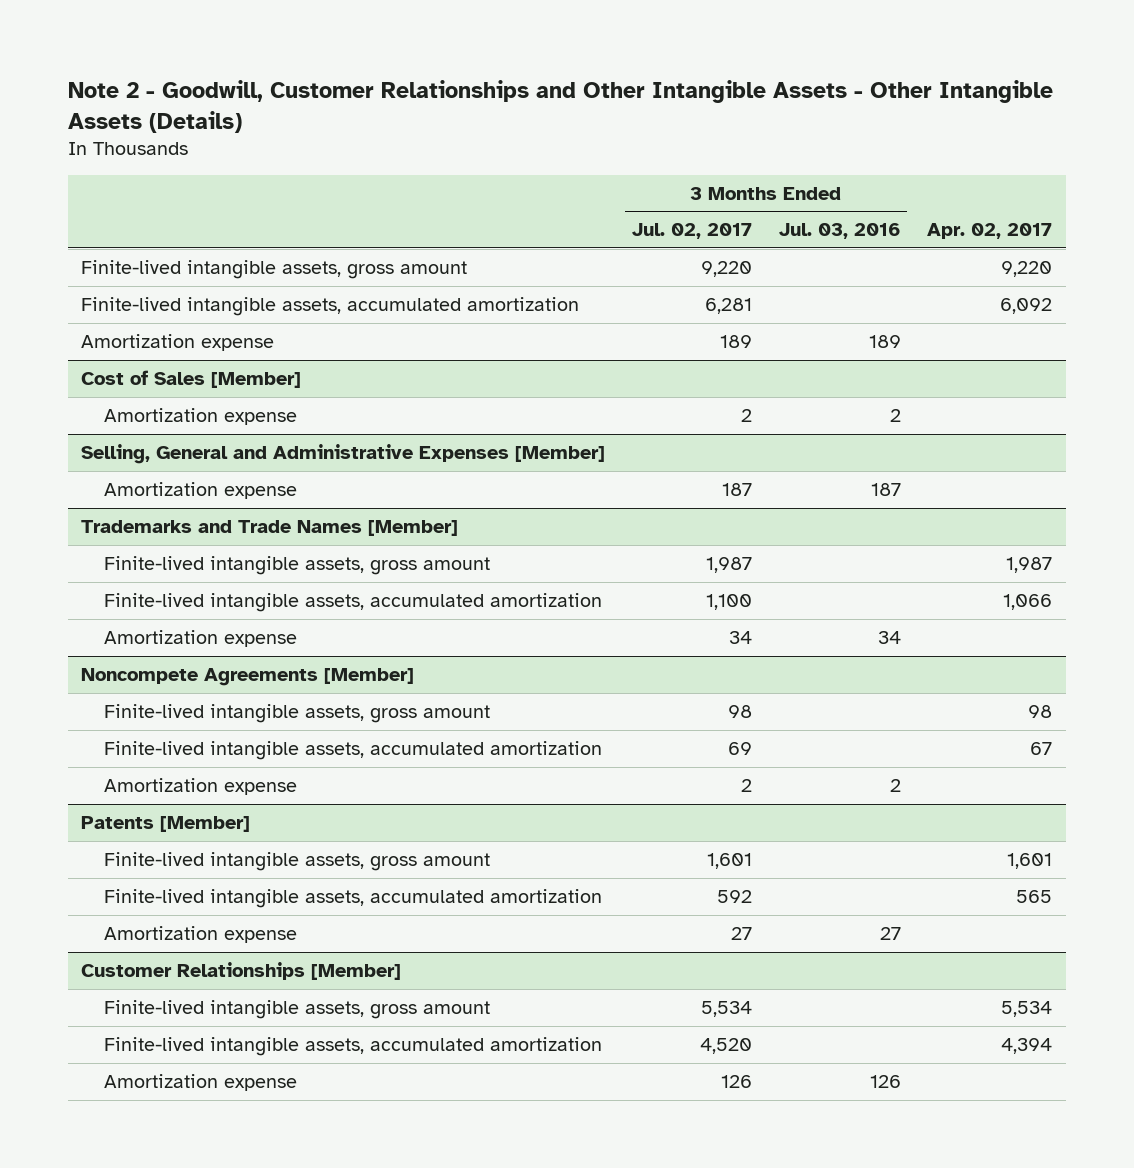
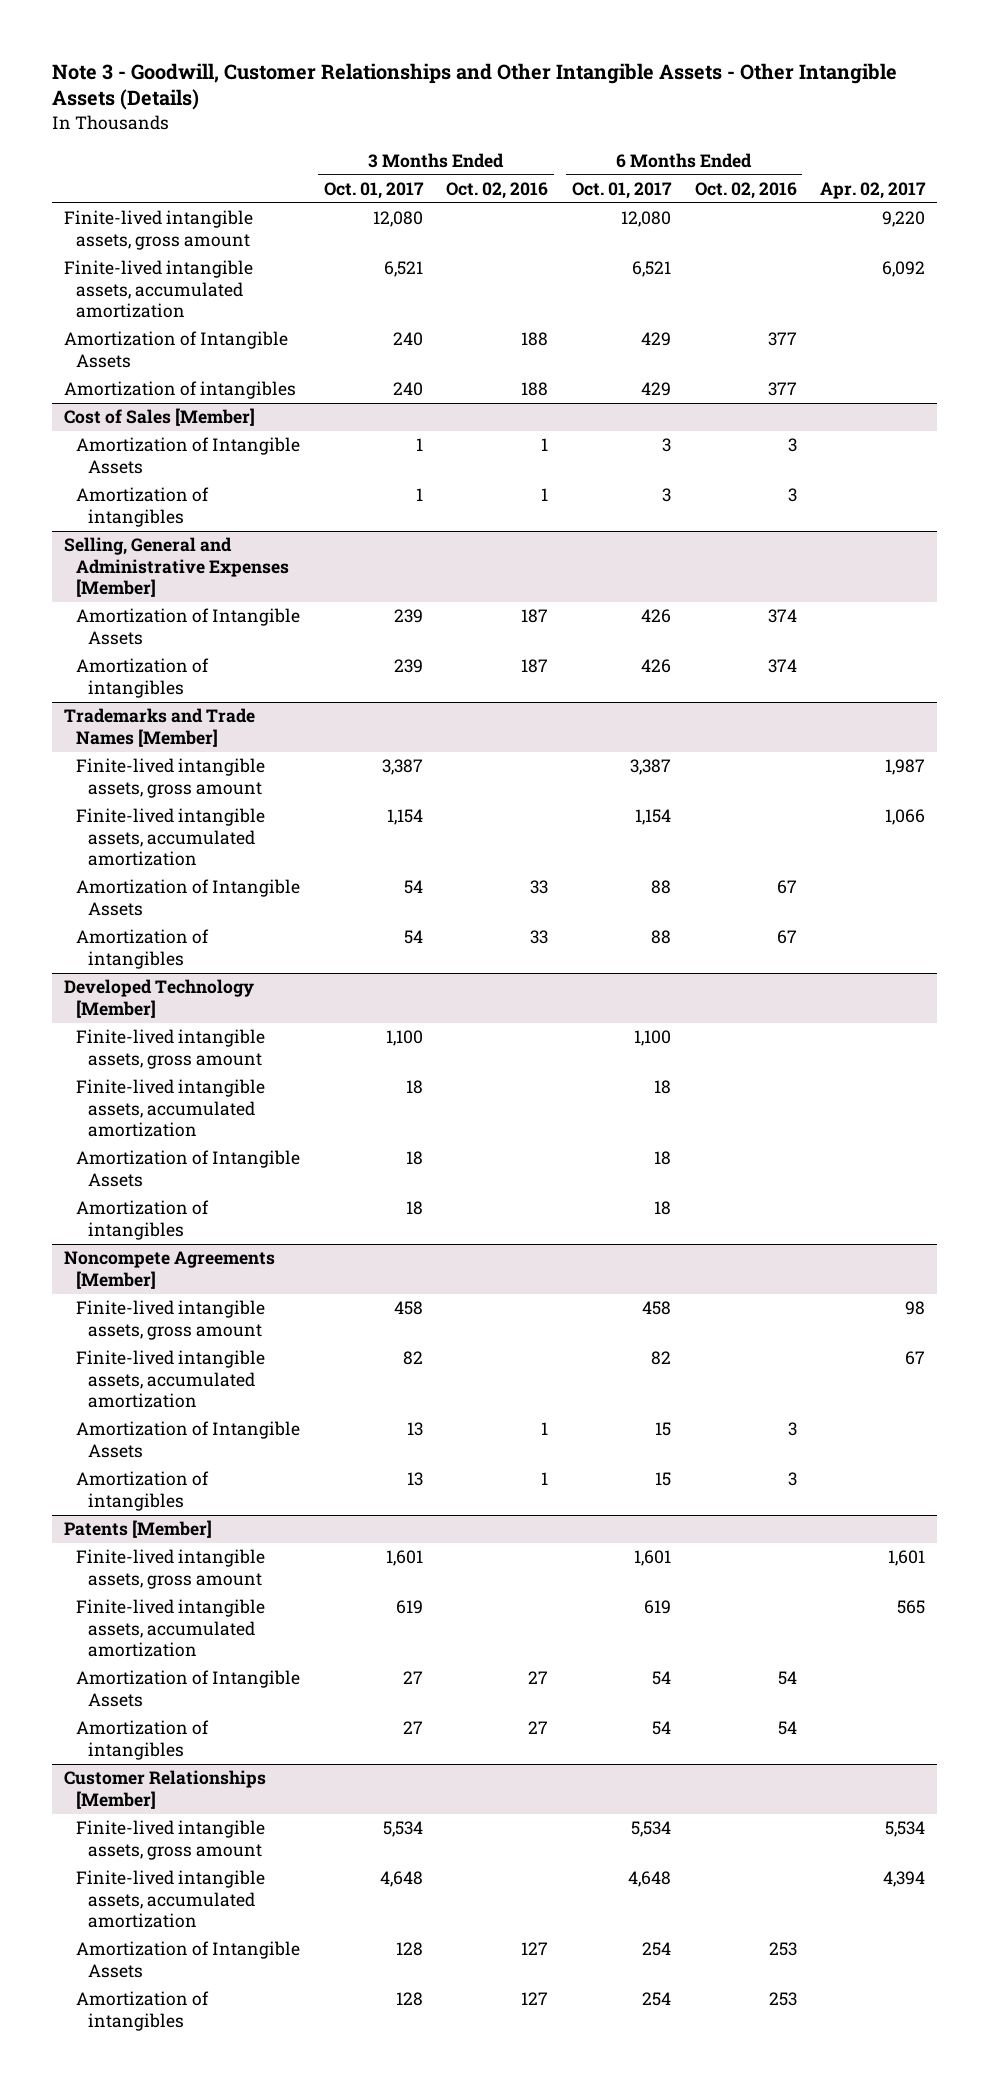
- Note 2 - Goodwill, Customer Relationships and Other Intangible Assets - Other Intangible Assets (Details)
+ Note 3 - Goodwill, Customer Relationships and Other Intangible Assets - Other Intangible Assets (Details)
- | 3 Months Ended Jul. 02, 2017 | 3 Months Ended Jul. 03, 2016 | Apr. 02, 2017
+ | 3 Months Ended Oct. 01, 2017 | 3 Months Ended Oct. 02, 2016 | 6 Months Ended Oct. 01, 2017 | 6 Months Ended Oct. 02, 2016 | Apr. 02, 2017
- Amortization expense | 189 | 189 |
+ Amortization of Intangible Assets | 240 | 188 | 429 | 377 |
+ Amortization of intangibles | 240 | 188 | 429 | 377 |
@ Cost of Sales [Member]
- Amortization expense | 2 | 2 |
+ Amortization of Intangible Assets | 1 | 1 | 3 | 3 |
+ Amortization of intangibles | 1 | 1 | 3 | 3 |
@ Selling, General and Administrative Expenses [Member]
- Amortization expense | 187 | 187 |
+ Amortization of Intangible Assets | 239 | 187 | 426 | 374 |
+ Amortization of intangibles | 239 | 187 | 426 | 374 |
@ Trademarks and Trade Names [Member]
- Amortization expense | 34 | 34 |
+ Amortization of Intangible Assets | 54 | 33 | 88 | 67 |
+ Amortization of intangibles | 54 | 33 | 88 | 67 |
+ Developed Technology [Member]
+ Finite-lived intangible assets, gross amount | 1,100 | | 1,100 | |
+ Finite-lived intangible assets, accumulated amortization | 18 | | 18 | |
+ Amortization of Intangible Assets | 18 | | 18 | |
+ Amortization of intangibles | 18 | | 18 | |
@ Noncompete Agreements [Member]
- Amortization expense | 2 | 2 |
+ Amortization of Intangible Assets | 13 | 1 | 15 | 3 |
+ Amortization of intangibles | 13 | 1 | 15 | 3 |
@ Patents [Member]
- Amortization expense | 27 | 27 |
+ Amortization of Intangible Assets | 27 | 27 | 54 | 54 |
+ Amortization of intangibles | 27 | 27 | 54 | 54 |
@ Customer Relationships [Member]
- Amortization expense | 126 | 126 |
+ Amortization of Intangible Assets | 128 | 127 | 254 | 253 |
+ Amortization of intangibles | 128 | 127 | 254 | 253 |

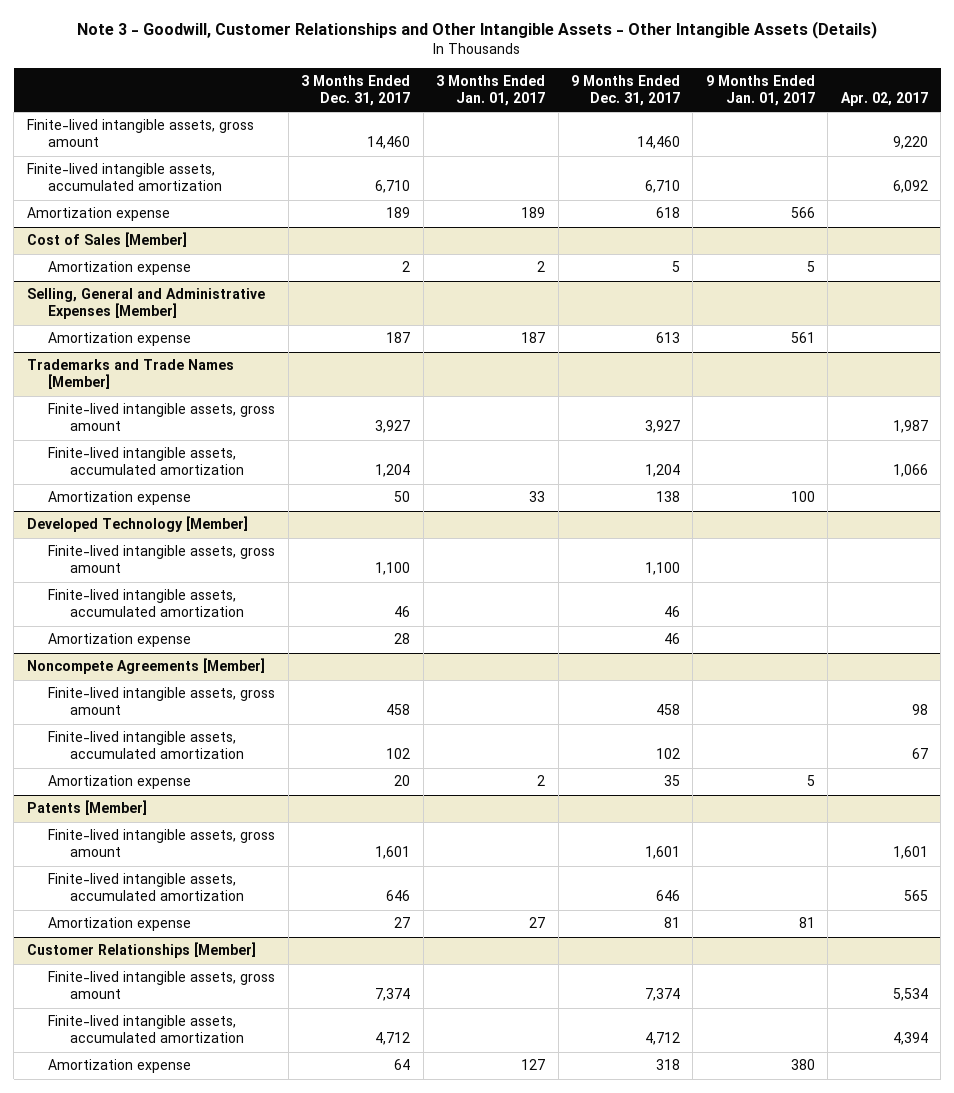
- | 3 Months Ended Oct. 01, 2017 | 3 Months Ended Oct. 02, 2016 | 6 Months Ended Oct. 01, 2017 | 6 Months Ended Oct. 02, 2016 | Apr. 02, 2017
+ | 3 Months Ended Dec. 31, 2017 | 3 Months Ended Jan. 01, 2017 | 9 Months Ended Dec. 31, 2017 | 9 Months Ended Jan. 01, 2017 | Apr. 02, 2017
- Amortization of Intangible Assets | 240 | 188 | 429 | 377 |
- Amortization of intangibles | 240 | 188 | 429 | 377 |
+ Amortization expense | 189 | 189 | 618 | 566 |
@ Cost of Sales [Member]
- Amortization of Intangible Assets | 1 | 1 | 3 | 3 |
- Amortization of intangibles | 1 | 1 | 3 | 3 |
+ Amortization expense | 2 | 2 | 5 | 5 |
@ Selling, General and Administrative Expenses [Member]
- Amortization of Intangible Assets | 239 | 187 | 426 | 374 |
- Amortization of intangibles | 239 | 187 | 426 | 374 |
+ Amortization expense | 187 | 187 | 613 | 561 |
@ Trademarks and Trade Names [Member]
- Amortization of Intangible Assets | 54 | 33 | 88 | 67 |
- Amortization of intangibles | 54 | 33 | 88 | 67 |
+ Amortization expense | 50 | 33 | 138 | 100 |
@ Developed Technology [Member]
- Amortization of Intangible Assets | 18 | | 18 | |
- Amortization of intangibles | 18 | | 18 | |
+ Amortization expense | 28 | | 46 | |
@ Noncompete Agreements [Member]
- Amortization of Intangible Assets | 13 | 1 | 15 | 3 |
- Amortization of intangibles | 13 | 1 | 15 | 3 |
+ Amortization expense | 20 | 2 | 35 | 5 |
@ Patents [Member]
- Amortization of Intangible Assets | 27 | 27 | 54 | 54 |
- Amortization of intangibles | 27 | 27 | 54 | 54 |
+ Amortization expense | 27 | 27 | 81 | 81 |
@ Customer Relationships [Member]
- Amortization of Intangible Assets | 128 | 127 | 254 | 253 |
- Amortization of intangibles | 128 | 127 | 254 | 253 |
+ Amortization expense | 64 | 127 | 318 | 380 |

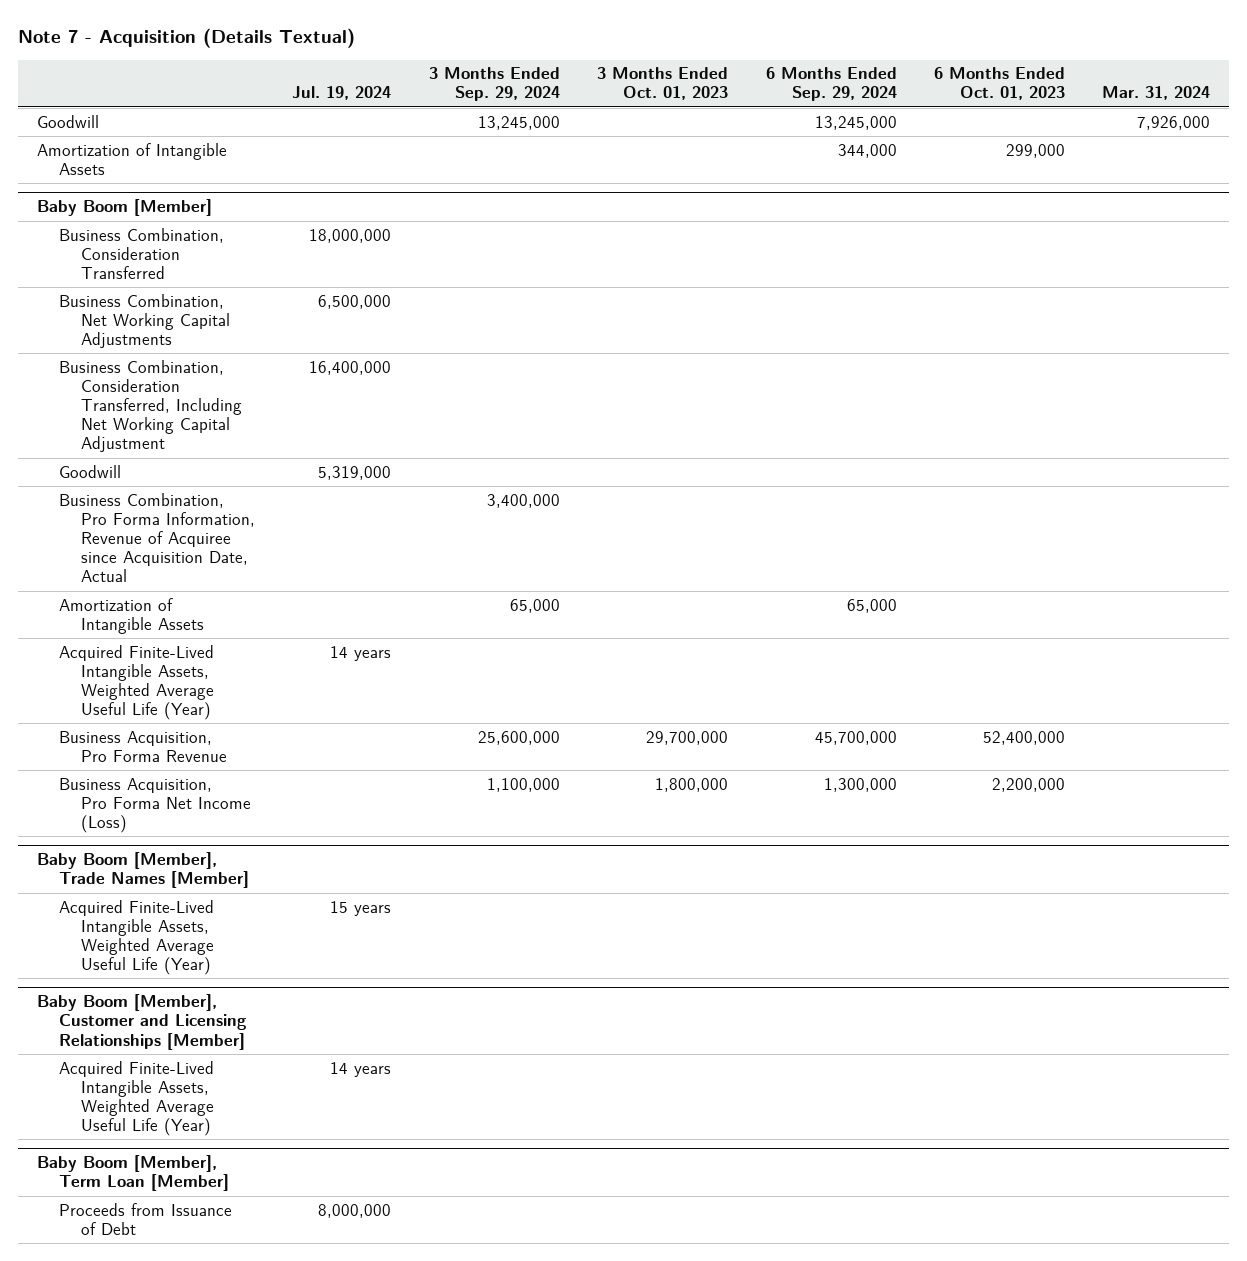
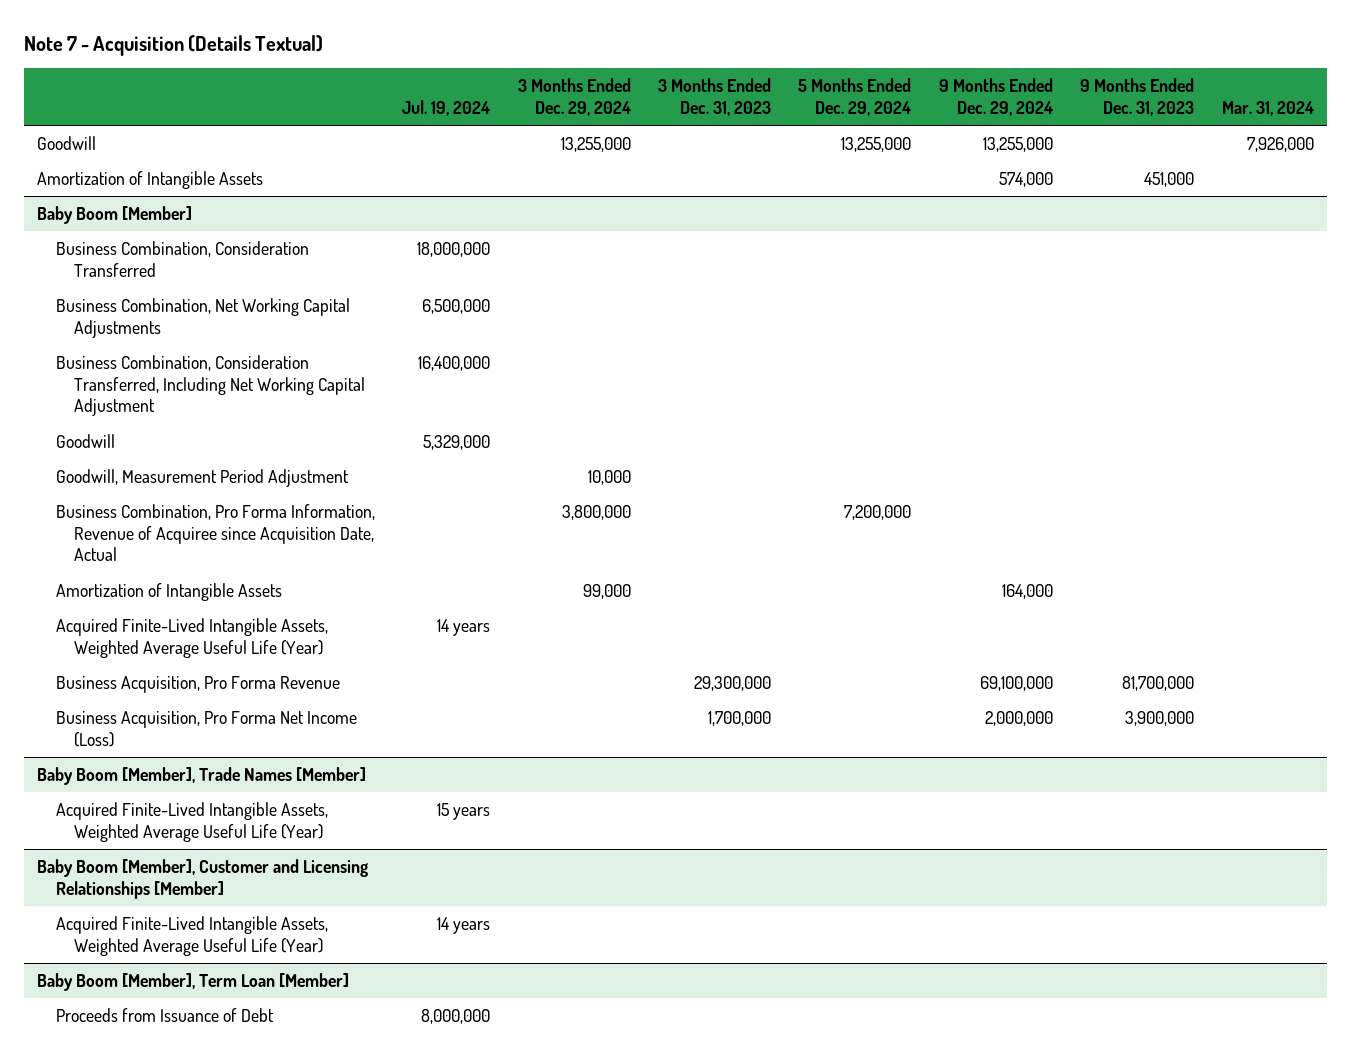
- | Jul. 19, 2024 | 3 Months Ended Sep. 29, 2024 | 3 Months Ended Oct. 01, 2023 | 6 Months Ended Sep. 29, 2024 | 6 Months Ended Oct. 01, 2023 | Mar. 31, 2024
+ | Jul. 19, 2024 | 3 Months Ended Dec. 29, 2024 | 3 Months Ended Dec. 31, 2023 | 5 Months Ended Dec. 29, 2024 | 9 Months Ended Dec. 29, 2024 | 9 Months Ended Dec. 31, 2023 | Mar. 31, 2024
@ Baby Boom [Member]
- Goodwill | 5,319,000 | | | | |
+ Goodwill | 5,329,000 | | | | | |
+ Goodwill, Measurement Period Adjustment | | 10,000 | | | | |

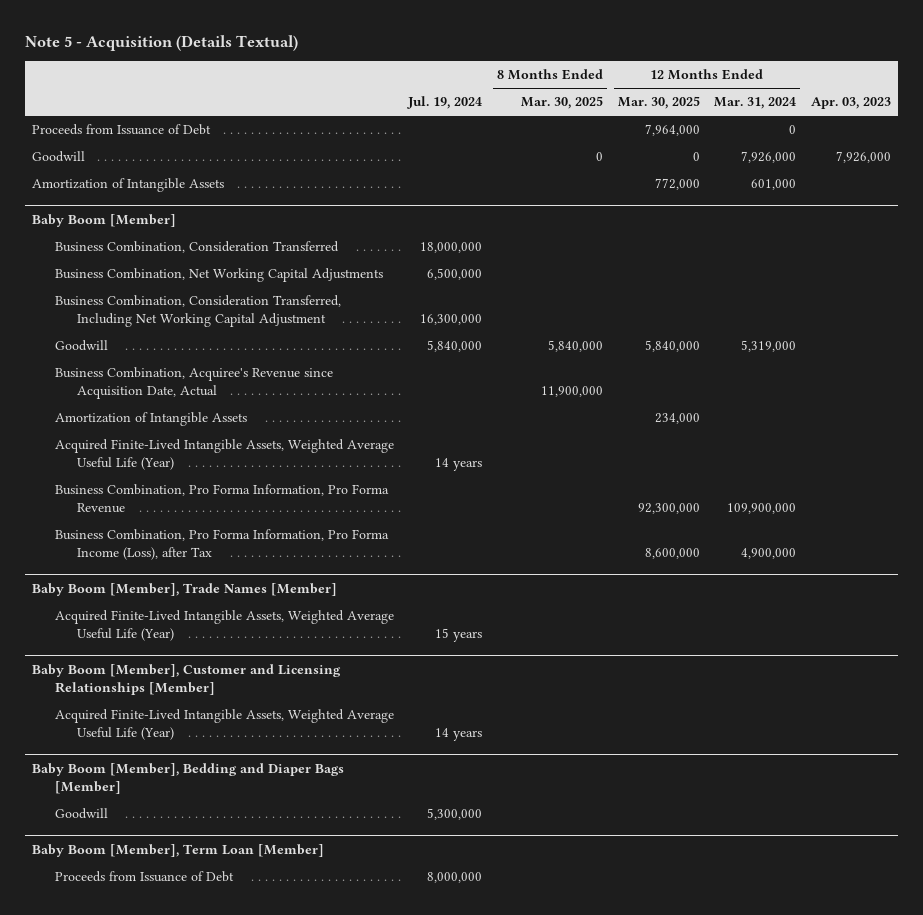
- Note 7 - Acquisition (Details Textual)
+ Note 5 - Acquisition (Details Textual)
- | Jul. 19, 2024 | 3 Months Ended Dec. 29, 2024 | 3 Months Ended Dec. 31, 2023 | 5 Months Ended Dec. 29, 2024 | 9 Months Ended Dec. 29, 2024 | 9 Months Ended Dec. 31, 2023 | Mar. 31, 2024
+ | Jul. 19, 2024 | 8 Months Ended Mar. 30, 2025 | 12 Months Ended Mar. 30, 2025 | 12 Months Ended Mar. 31, 2024 | Apr. 03, 2023
+ Proceeds from Issuance of Debt | | | 7,964,000 | 0 |
@ Baby Boom [Member]
- Business Combination, Consideration Transferred, Including Net Working Capital Adjustment | 16,400,000 | | | | | |
- Goodwill | 5,329,000 | | | | | |
- Goodwill, Measurement Period Adjustment | | 10,000 | | | | |
- Business Combination, Pro Forma Information, Revenue of Acquiree since Acquisition Date, Actual | | 3,800,000 | | 7,200,000 | | |
+ Business Combination, Consideration Transferred, Including Net Working Capital Adjustment | 16,300,000 | | | |
+ Goodwill | 5,840,000 | 5,840,000 | 5,840,000 | 5,319,000 |
+ Business Combination, Acquiree's Revenue since Acquisition Date, Actual | | 11,900,000 | | |
- Business Acquisition, Pro Forma Revenue | | | 29,300,000 | | 69,100,000 | 81,700,000 |
- Business Acquisition, Pro Forma Net Income (Loss) | | | 1,700,000 | | 2,000,000 | 3,900,000 |
+ Business Combination, Pro Forma Information, Pro Forma Revenue | | | 92,300,000 | 109,900,000 |
+ Business Combination, Pro Forma Information, Pro Forma Income (Loss), after Tax | | | 8,600,000 | 4,900,000 |
+ Baby Boom [Member], Bedding and Diaper Bags [Member]
+ Goodwill | 5,300,000 | | | |

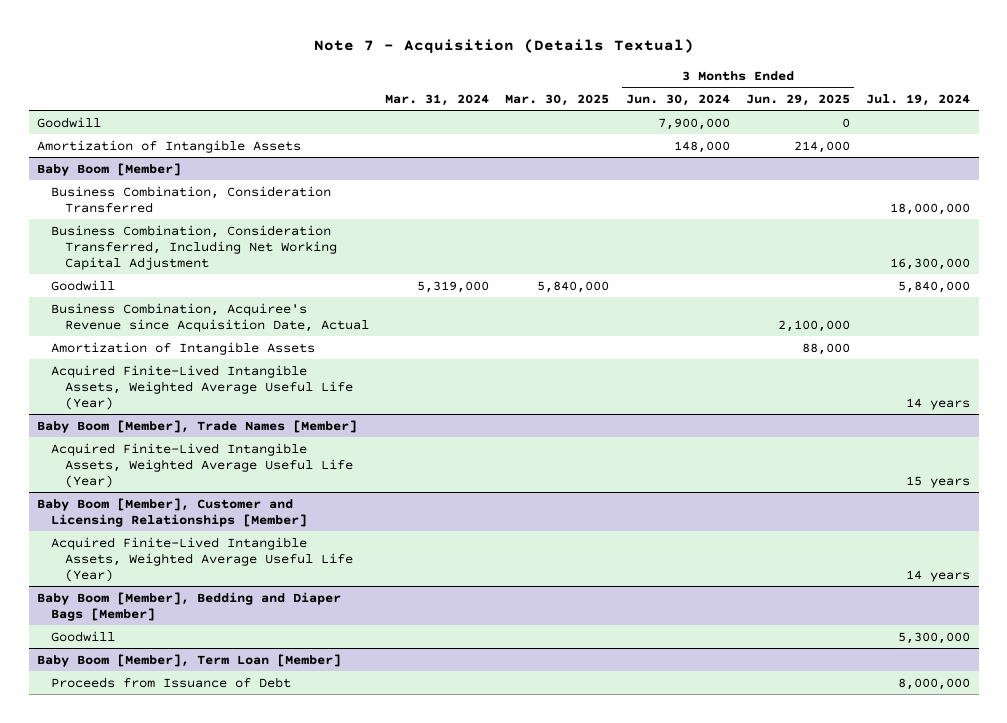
- Note 5 - Acquisition (Details Textual)
+ Note 7 - Acquisition (Details Textual)
- | Jul. 19, 2024 | 8 Months Ended Mar. 30, 2025 | 12 Months Ended Mar. 30, 2025 | 12 Months Ended Mar. 31, 2024 | Apr. 03, 2023
+ | Mar. 31, 2024 | Mar. 30, 2025 | 3 Months Ended Jun. 30, 2024 | 3 Months Ended Jun. 29, 2025 | Jul. 19, 2024
- Proceeds from Issuance of Debt | | | 7,964,000 | 0 |
@ Baby Boom [Member]
- Business Combination, Net Working Capital Adjustments | 6,500,000 | | | |
- Business Combination, Pro Forma Information, Pro Forma Revenue | | | 92,300,000 | 109,900,000 |
- Business Combination, Pro Forma Information, Pro Forma Income (Loss), after Tax | | | 8,600,000 | 4,900,000 |

